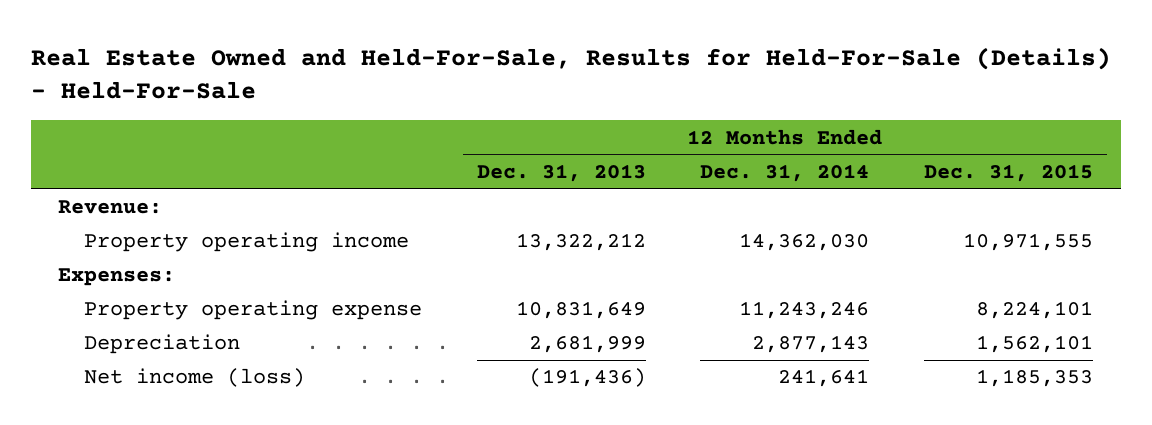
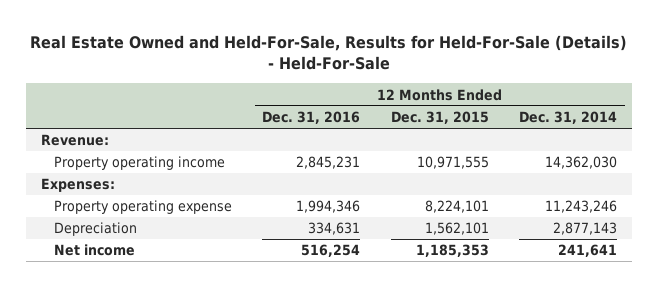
- | 12 Months Ended Dec. 31, 2013 | 12 Months Ended Dec. 31, 2014 | 12 Months Ended Dec. 31, 2015
+ | 12 Months Ended Dec. 31, 2016 | 12 Months Ended Dec. 31, 2015 | 12 Months Ended Dec. 31, 2014
- Net income (loss) | (191,436) | 241,641 | 1,185,353
+ Net income | 516,254 | 1,185,353 | 241,641

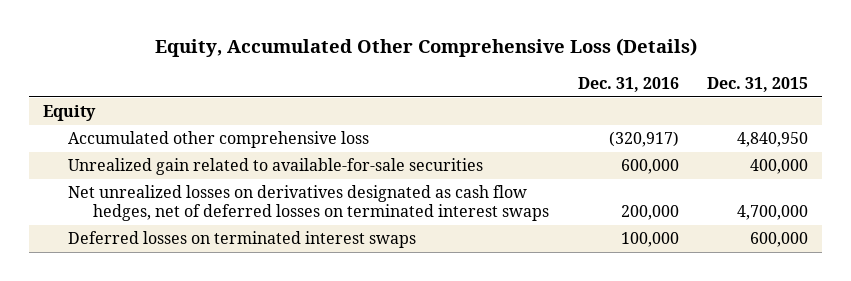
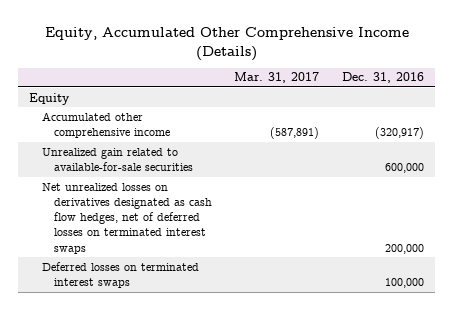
- Equity, Accumulated Other Comprehensive Loss (Details)
+ Equity, Accumulated Other Comprehensive Income (Details)
- | Dec. 31, 2016 | Dec. 31, 2015
+ | Mar. 31, 2017 | Dec. 31, 2016
- Accumulated other comprehensive loss | (320,917) | 4,840,950
+ Accumulated other comprehensive income | (587,891) | (320,917)

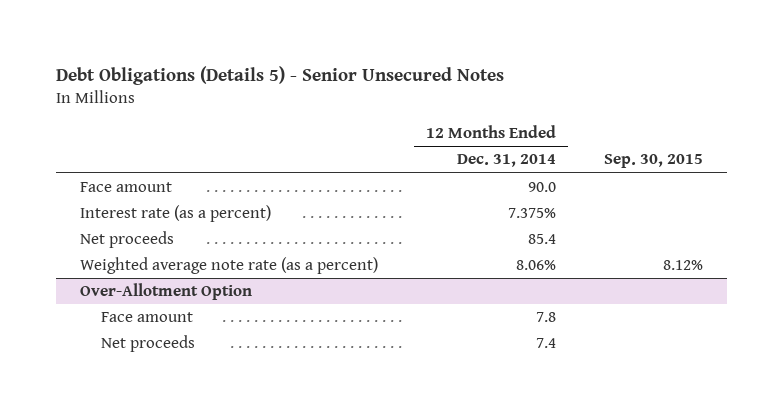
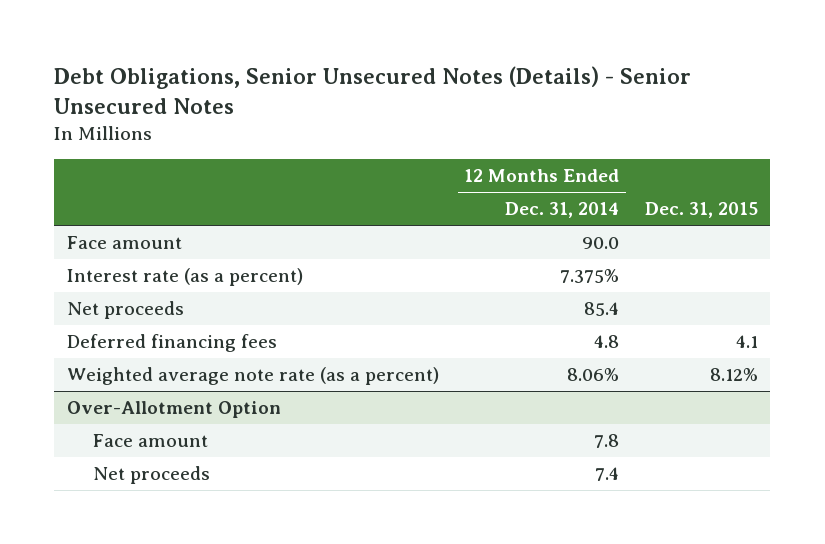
- Debt Obligations (Details 5) - Senior Unsecured Notes
+ Debt Obligations, Senior Unsecured Notes (Details) - Senior Unsecured Notes
- | 12 Months Ended Dec. 31, 2014 | Sep. 30, 2015
+ | 12 Months Ended Dec. 31, 2014 | Dec. 31, 2015
+ Deferred financing fees | 4.8 | 4.1

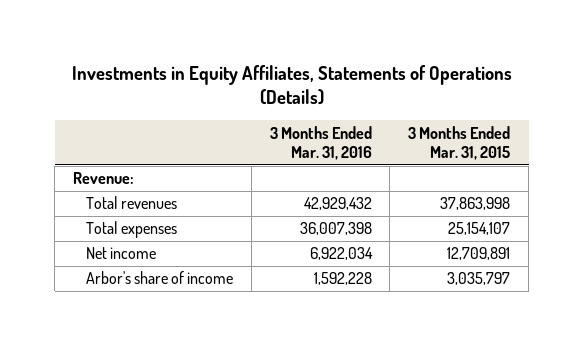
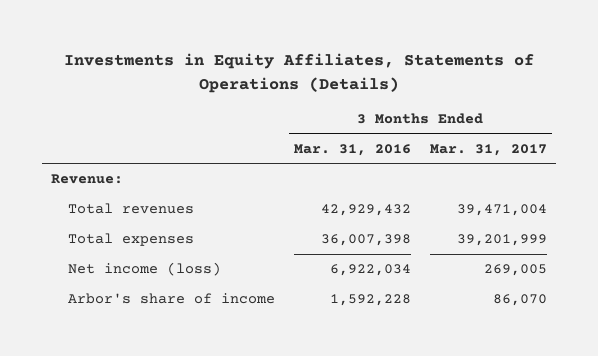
- | 3 Months Ended Mar. 31, 2016 | 3 Months Ended Mar. 31, 2015
+ | 3 Months Ended Mar. 31, 2016 | 3 Months Ended Mar. 31, 2017
- Net income | 6,922,034 | 12,709,891
+ Net income (loss) | 6,922,034 | 269,005

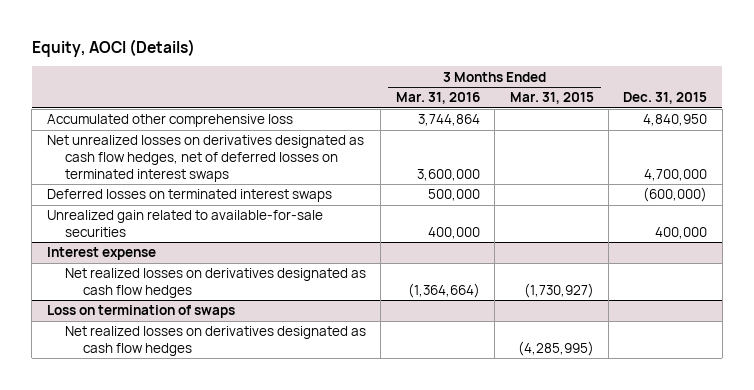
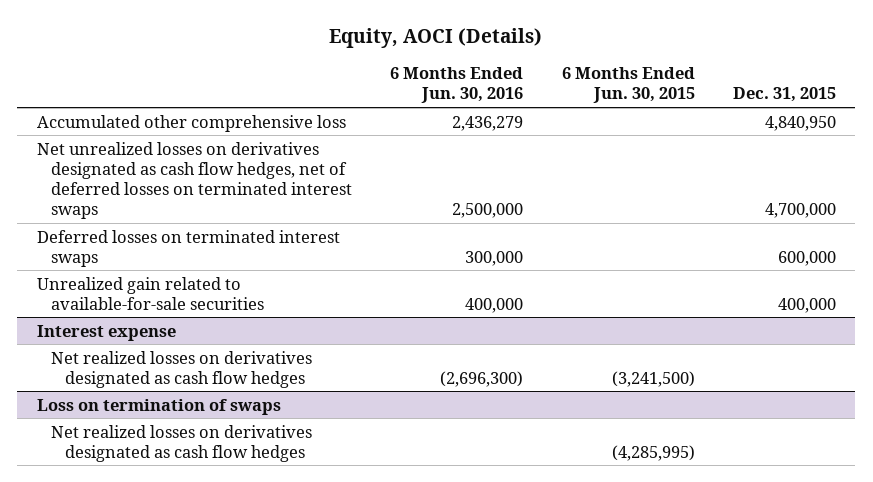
- | 3 Months Ended Mar. 31, 2016 | 3 Months Ended Mar. 31, 2015 | Dec. 31, 2015
+ | 6 Months Ended Jun. 30, 2016 | 6 Months Ended Jun. 30, 2015 | Dec. 31, 2015
- Deferred losses on terminated interest swaps | 500,000 | | (600,000)
+ Deferred losses on terminated interest swaps | 300,000 | | 600,000

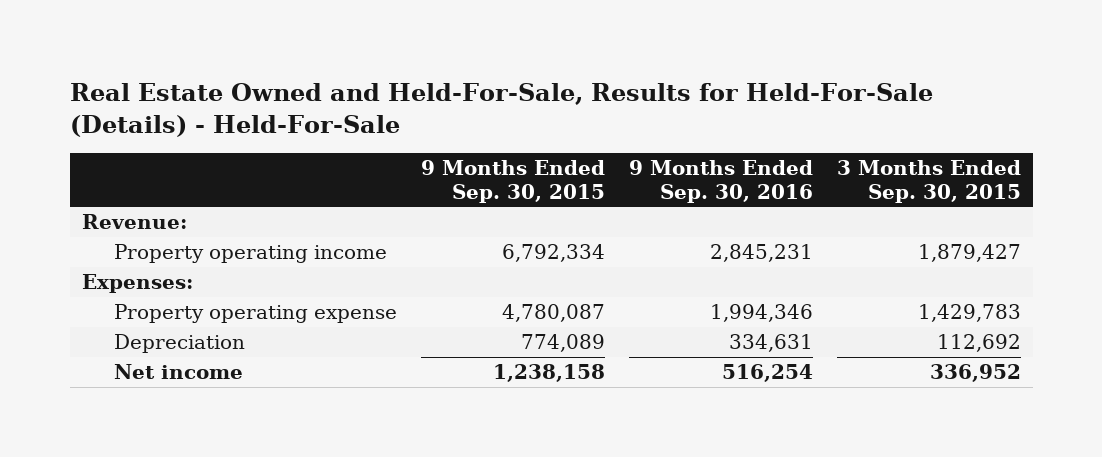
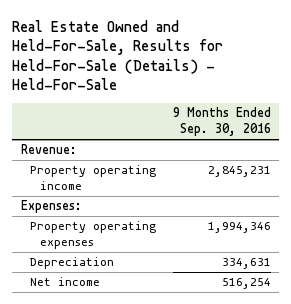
- | 9 Months Ended Sep. 30, 2015 | 9 Months Ended Sep. 30, 2016 | 3 Months Ended Sep. 30, 2015
+ | 9 Months Ended Sep. 30, 2016
- Property operating expense | 4,780,087 | 1,994,346 | 1,429,783
+ Property operating expenses | 1,994,346

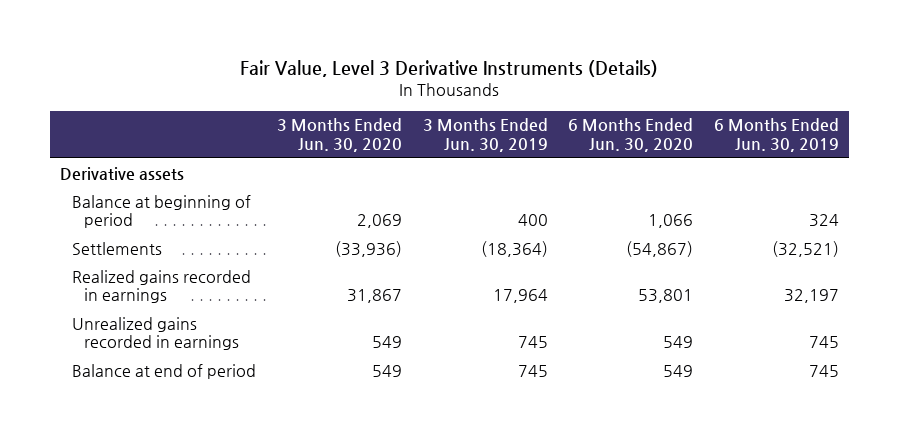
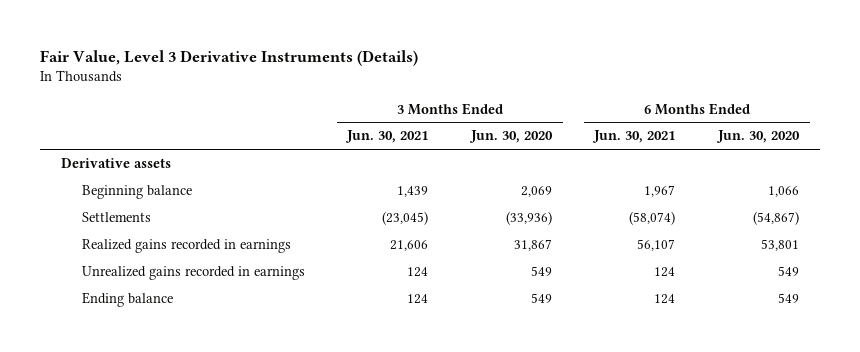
- | 3 Months Ended Jun. 30, 2020 | 3 Months Ended Jun. 30, 2019 | 6 Months Ended Jun. 30, 2020 | 6 Months Ended Jun. 30, 2019
+ | 3 Months Ended Jun. 30, 2021 | 3 Months Ended Jun. 30, 2020 | 6 Months Ended Jun. 30, 2021 | 6 Months Ended Jun. 30, 2020
- Balance at beginning of period | 2,069 | 400 | 1,066 | 324
+ Beginning balance | 1,439 | 2,069 | 1,967 | 1,066
- Balance at end of period | 549 | 745 | 549 | 745
+ Ending balance | 124 | 549 | 124 | 549

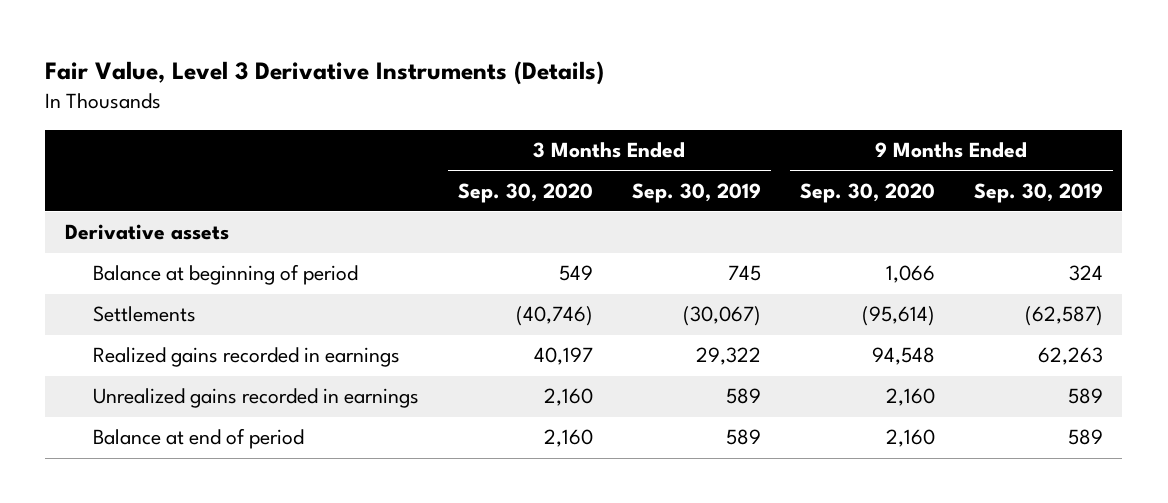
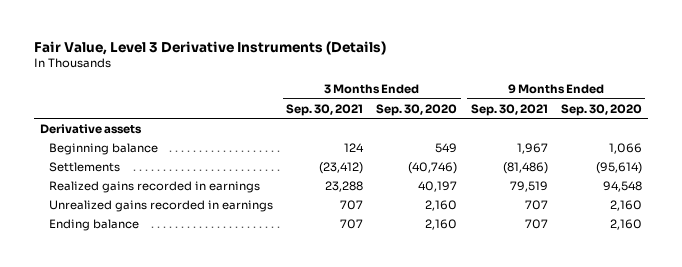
- | 3 Months Ended Sep. 30, 2020 | 3 Months Ended Sep. 30, 2019 | 9 Months Ended Sep. 30, 2020 | 9 Months Ended Sep. 30, 2019
+ | 3 Months Ended Sep. 30, 2021 | 3 Months Ended Sep. 30, 2020 | 9 Months Ended Sep. 30, 2021 | 9 Months Ended Sep. 30, 2020
- Balance at beginning of period | 549 | 745 | 1,066 | 324
+ Beginning balance | 124 | 549 | 1,967 | 1,066
- Balance at end of period | 2,160 | 589 | 2,160 | 589
+ Ending balance | 707 | 2,160 | 707 | 2,160

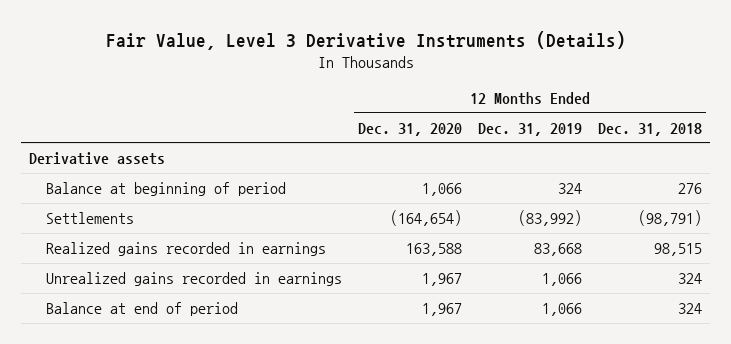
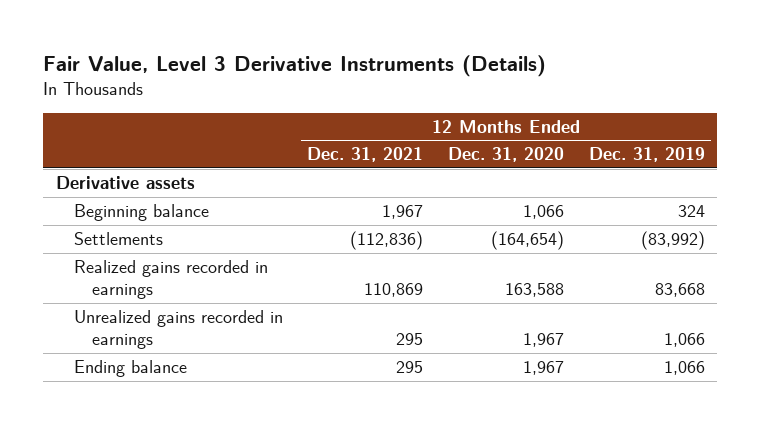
- | 12 Months Ended Dec. 31, 2020 | 12 Months Ended Dec. 31, 2019 | 12 Months Ended Dec. 31, 2018
+ | 12 Months Ended Dec. 31, 2021 | 12 Months Ended Dec. 31, 2020 | 12 Months Ended Dec. 31, 2019
- Balance at beginning of period | 1,066 | 324 | 276
+ Beginning balance | 1,967 | 1,066 | 324
- Balance at end of period | 1,967 | 1,066 | 324
+ Ending balance | 295 | 1,967 | 1,066

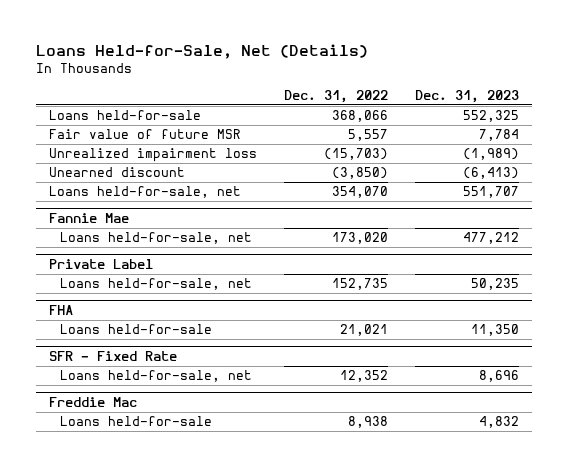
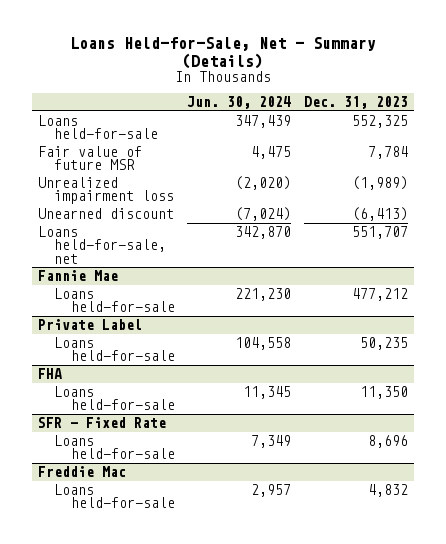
- Loans Held-for-Sale, Net (Details)
+ Loans Held-for-Sale, Net - Summary (Details)
- | Dec. 31, 2022 | Dec. 31, 2023
+ | Jun. 30, 2024 | Dec. 31, 2023
@ Fannie Mae
- Loans held-for-sale, net | 173,020 | 477,212
+ Loans held-for-sale | 221,230 | 477,212
@ Private Label
- Loans held-for-sale, net | 152,735 | 50,235
+ Loans held-for-sale | 104,558 | 50,235
@ SFR - Fixed Rate
- Loans held-for-sale, net | 12,352 | 8,696
+ Loans held-for-sale | 7,349 | 8,696

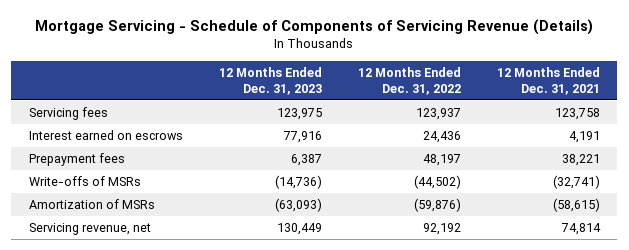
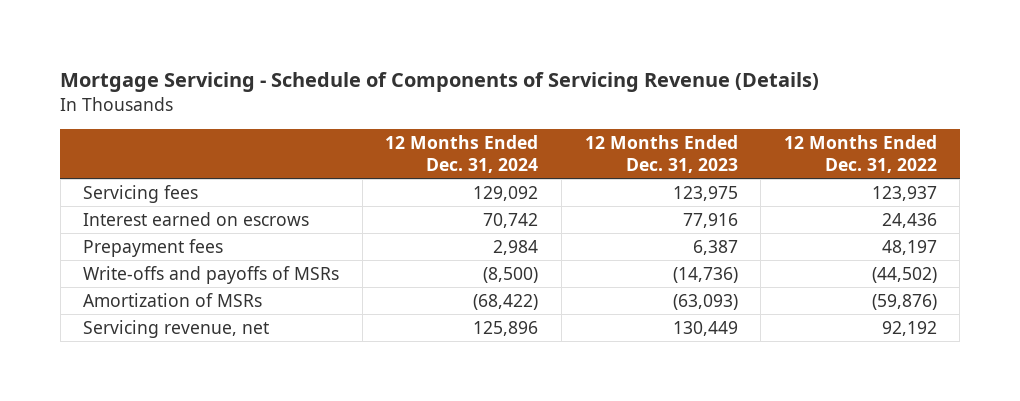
- | 12 Months Ended Dec. 31, 2023 | 12 Months Ended Dec. 31, 2022 | 12 Months Ended Dec. 31, 2021
+ | 12 Months Ended Dec. 31, 2024 | 12 Months Ended Dec. 31, 2023 | 12 Months Ended Dec. 31, 2022
- Write-offs of MSRs | (14,736) | (44,502) | (32,741)
+ Write-offs and payoffs of MSRs | (8,500) | (14,736) | (44,502)

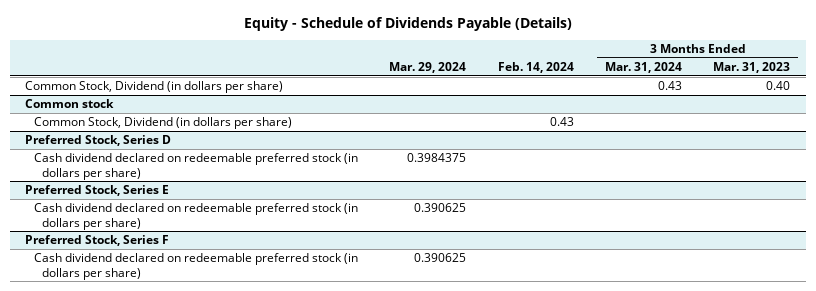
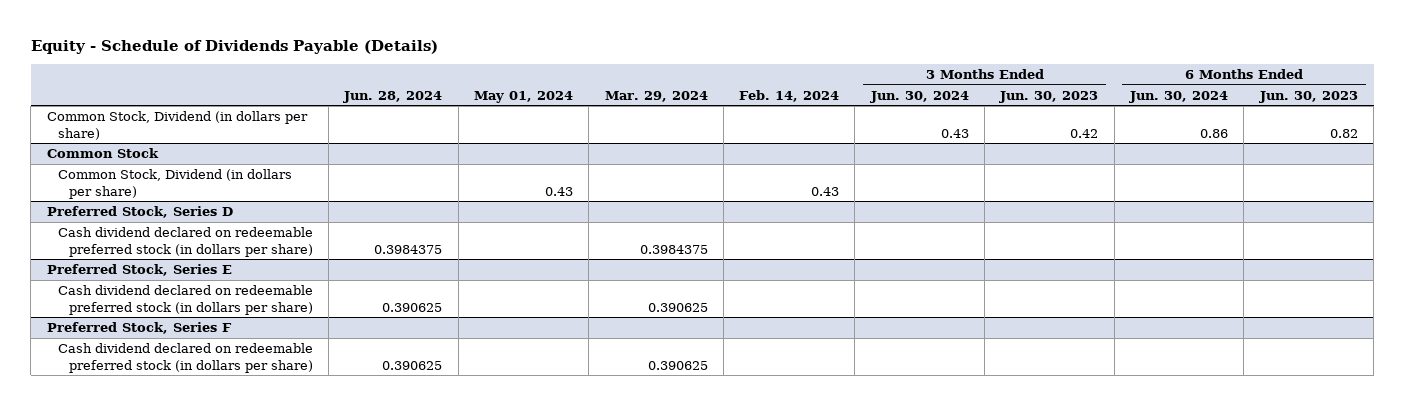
- | Mar. 29, 2024 | Feb. 14, 2024 | 3 Months Ended Mar. 31, 2024 | 3 Months Ended Mar. 31, 2023
+ | Jun. 28, 2024 | May 01, 2024 | Mar. 29, 2024 | Feb. 14, 2024 | 3 Months Ended Jun. 30, 2024 | 3 Months Ended Jun. 30, 2023 | 6 Months Ended Jun. 30, 2024 | 6 Months Ended Jun. 30, 2023
- Common stock
+ Common Stock

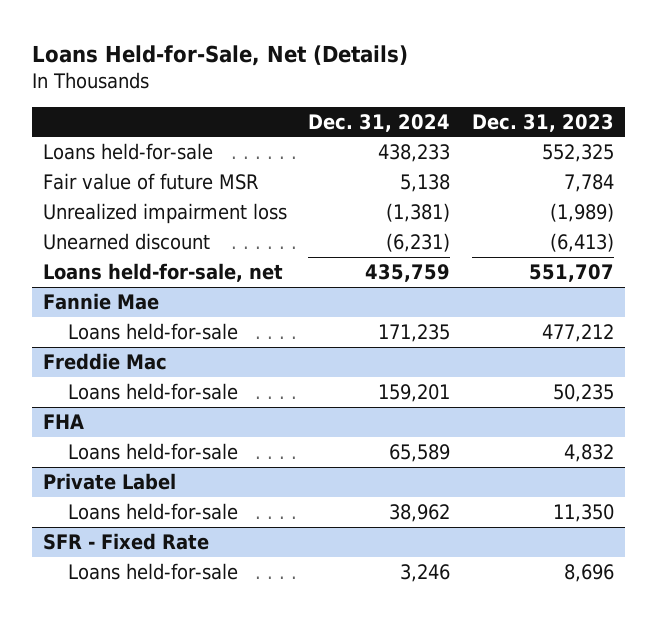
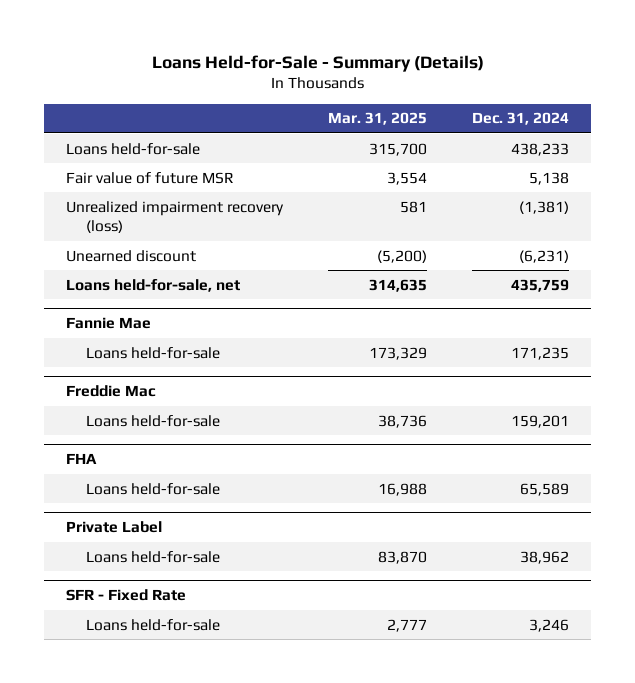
- Loans Held-for-Sale, Net (Details)
+ Loans Held-for-Sale - Summary (Details)
- | Dec. 31, 2024 | Dec. 31, 2023
+ | Mar. 31, 2025 | Dec. 31, 2024
- Unrealized impairment loss | (1,381) | (1,989)
+ Unrealized impairment recovery (loss) | 581 | (1,381)

